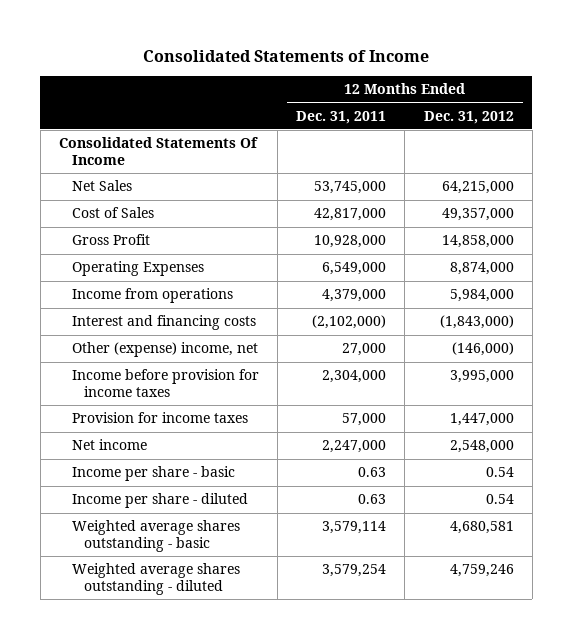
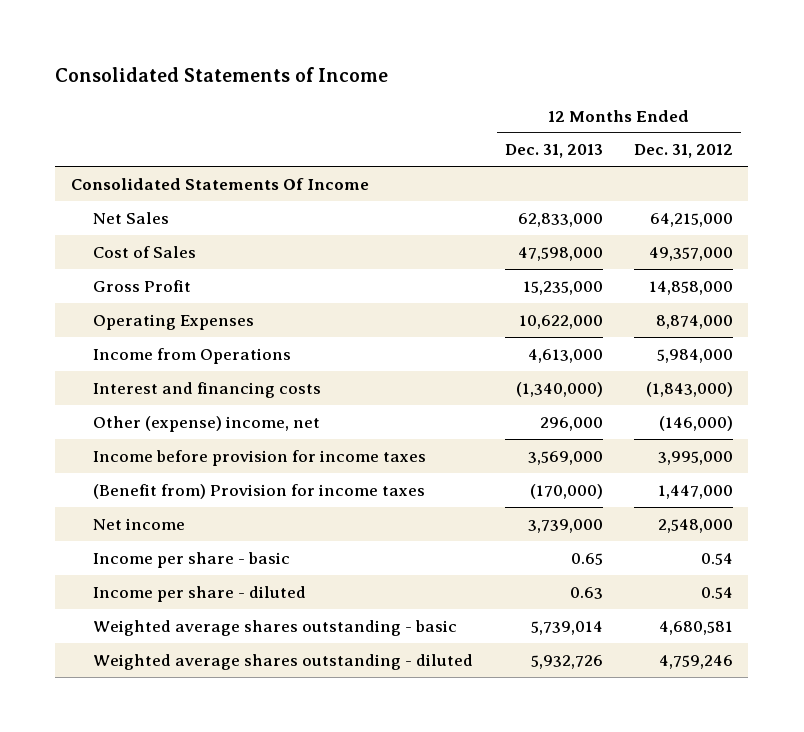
- | 12 Months Ended Dec. 31, 2011 | 12 Months Ended Dec. 31, 2012
+ | 12 Months Ended Dec. 31, 2013 | 12 Months Ended Dec. 31, 2012
- Income from operations | 4,379,000 | 5,984,000
+ Income from Operations | 4,613,000 | 5,984,000
- Provision for income taxes | 57,000 | 1,447,000
+ (Benefit from) Provision for income taxes | (170,000) | 1,447,000

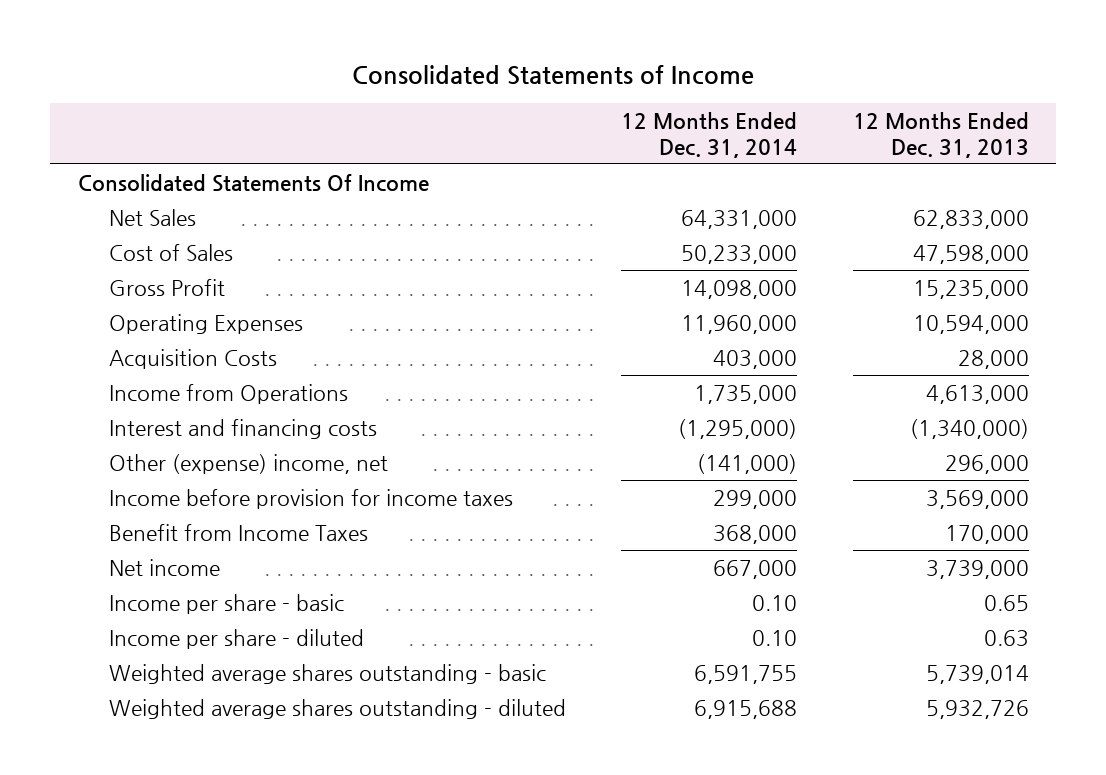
- | 12 Months Ended Dec. 31, 2013 | 12 Months Ended Dec. 31, 2012
+ | 12 Months Ended Dec. 31, 2014 | 12 Months Ended Dec. 31, 2013
- Operating Expenses | 10,622,000 | 8,874,000
+ Operating Expenses | 11,960,000 | 10,594,000
+ Acquisition Costs | 403,000 | 28,000
- (Benefit from) Provision for income taxes | (170,000) | 1,447,000
+ Benefit from Income Taxes | 368,000 | 170,000

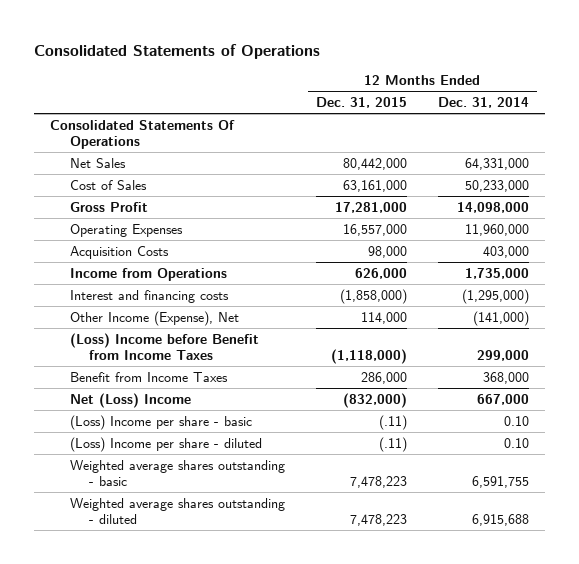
- Consolidated Statements of Income
+ Consolidated Statements of Operations
- | 12 Months Ended Dec. 31, 2014 | 12 Months Ended Dec. 31, 2013
+ | 12 Months Ended Dec. 31, 2015 | 12 Months Ended Dec. 31, 2014
- Consolidated Statements Of Income
+ Consolidated Statements Of Operations
- Other (expense) income, net | (141,000) | 296,000
- Income before provision for income taxes | 299,000 | 3,569,000
+ Other Income (Expense), Net | 114,000 | (141,000)
+ (Loss) Income before Benefit from Income Taxes | (1,118,000) | 299,000
- Net income | 667,000 | 3,739,000
- Income per share - basic | 0.10 | 0.65
- Income per share - diluted | 0.10 | 0.63
+ Net (Loss) Income | (832,000) | 667,000
+ (Loss) Income per share - basic | (.11) | 0.10
+ (Loss) Income per share - diluted | (.11) | 0.10

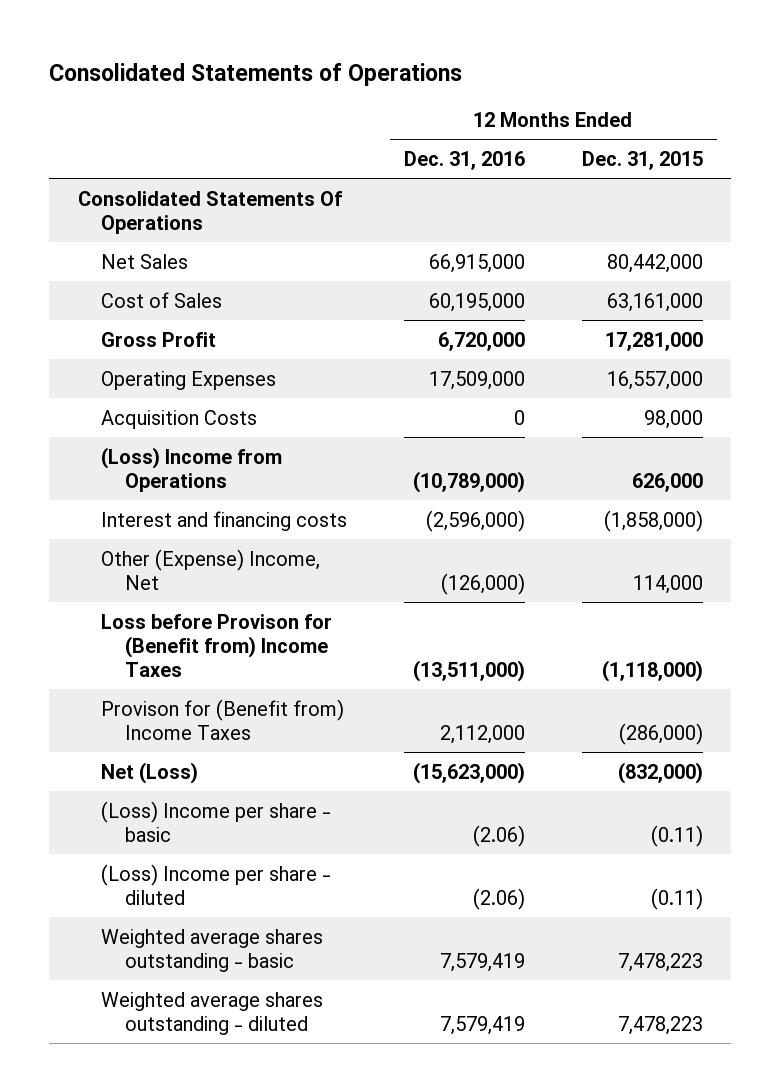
- | 12 Months Ended Dec. 31, 2015 | 12 Months Ended Dec. 31, 2014
+ | 12 Months Ended Dec. 31, 2016 | 12 Months Ended Dec. 31, 2015
- Income from Operations | 626,000 | 1,735,000
+ (Loss) Income from Operations | (10,789,000) | 626,000
- Other Income (Expense), Net | 114,000 | (141,000)
- (Loss) Income before Benefit from Income Taxes | (1,118,000) | 299,000
- Benefit from Income Taxes | 286,000 | 368,000
- Net (Loss) Income | (832,000) | 667,000
- (Loss) Income per share - basic | (.11) | 0.10
- (Loss) Income per share - diluted | (.11) | 0.10
+ Other (Expense) Income, Net | (126,000) | 114,000
+ Loss before Provison for (Benefit from) Income Taxes | (13,511,000) | (1,118,000)
+ Provison for (Benefit from) Income Taxes | 2,112,000 | (286,000)
+ Net (Loss) | (15,623,000) | (832,000)
+ (Loss) Income per share - basic | (2.06) | (0.11)
+ (Loss) Income per share - diluted | (2.06) | (0.11)

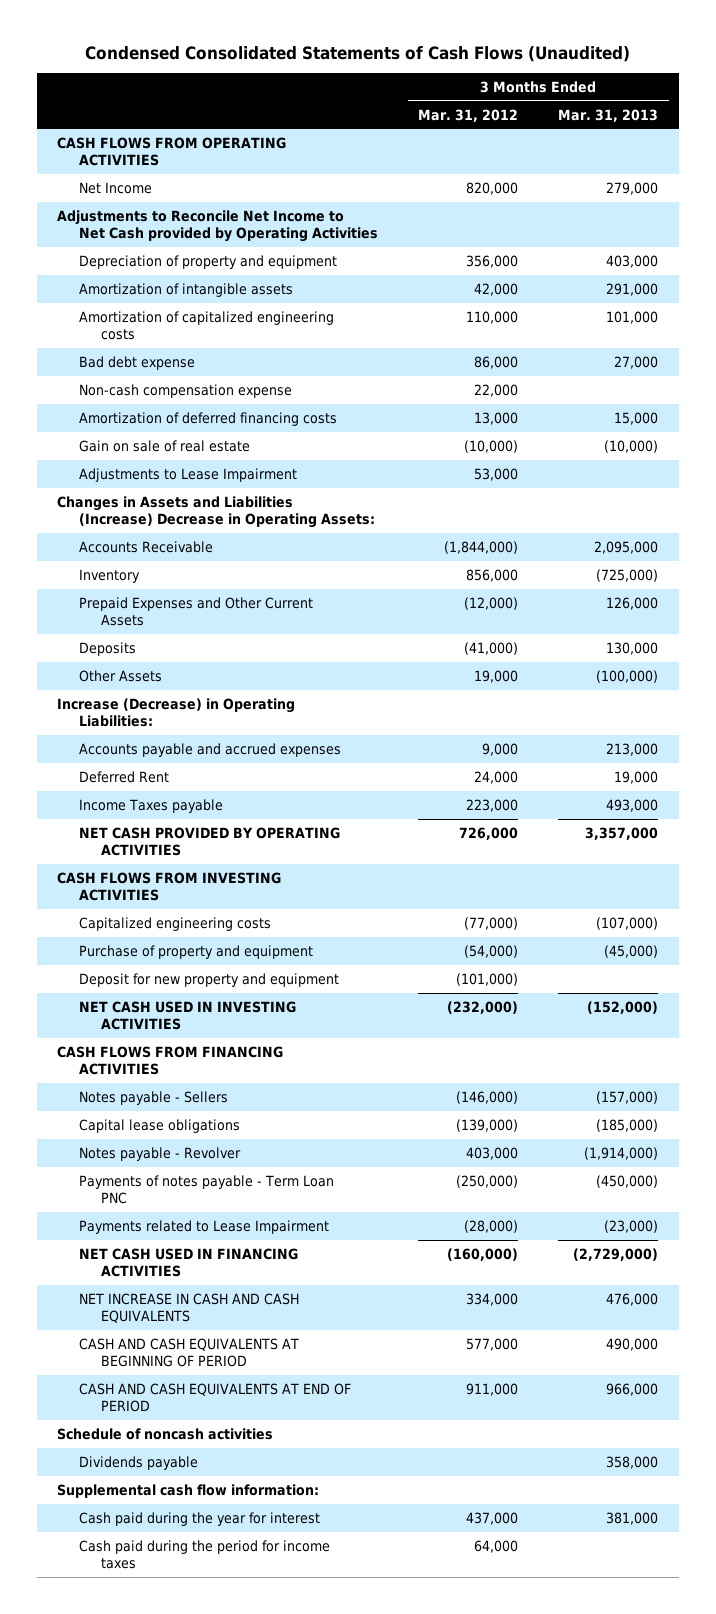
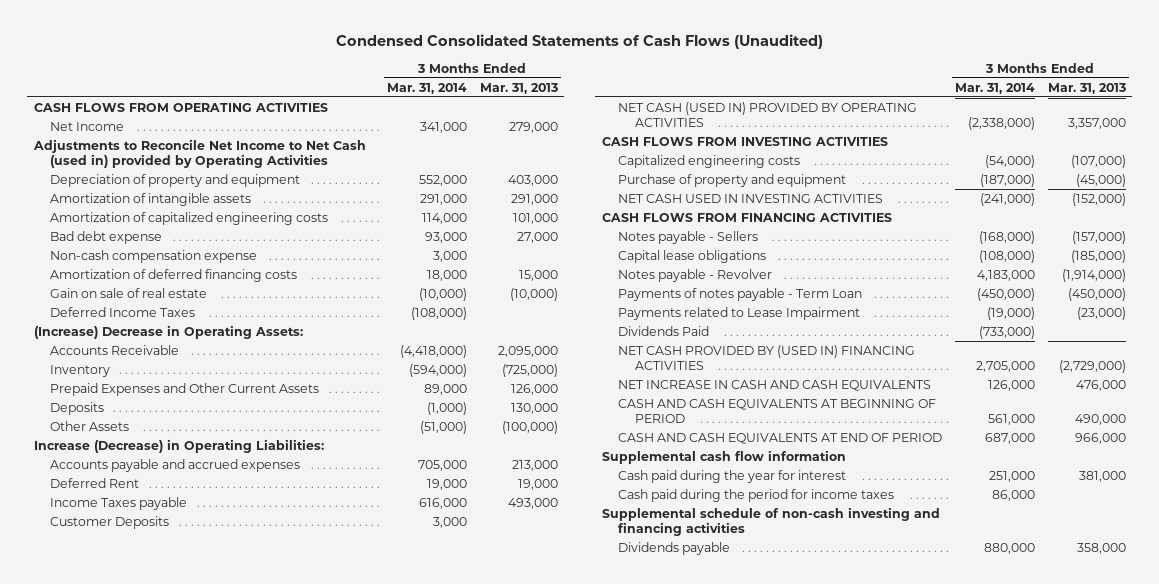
- | 3 Months Ended Mar. 31, 2012 | 3 Months Ended Mar. 31, 2013
+ | 3 Months Ended Mar. 31, 2014 | 3 Months Ended Mar. 31, 2013
- Adjustments to Reconcile Net Income to Net Cash provided by Operating Activities
+ Adjustments to Reconcile Net Income to Net Cash (used in) provided by Operating Activities
- Adjustments to Lease Impairment | 53,000 |
- Changes in Assets and Liabilities (Increase) Decrease in Operating Assets:
+ Deferred Income Taxes | (108,000) |
+ (Increase) Decrease in Operating Assets:
- NET CASH PROVIDED BY OPERATING ACTIVITIES | 726,000 | 3,357,000
+ Customer Deposits | 3,000 |
+ NET CASH (USED IN) PROVIDED BY OPERATING ACTIVITIES | (2,338,000) | 3,357,000
- Deposit for new property and equipment | (101,000) |
- Payments of notes payable - Term Loan PNC | (250,000) | (450,000)
+ Payments of notes payable - Term Loan | (450,000) | (450,000)
- NET CASH USED IN FINANCING ACTIVITIES | (160,000) | (2,729,000)
+ Dividends Paid | (733,000) |
+ NET CASH PROVIDED BY (USED IN) FINANCING ACTIVITIES | 2,705,000 | (2,729,000)
- Schedule of noncash activities
- Supplemental cash flow information:
+ Supplemental cash flow information
+ Supplemental schedule of non-cash investing and financing activities
moved down: Dividends payable | 880,000 | 358,000

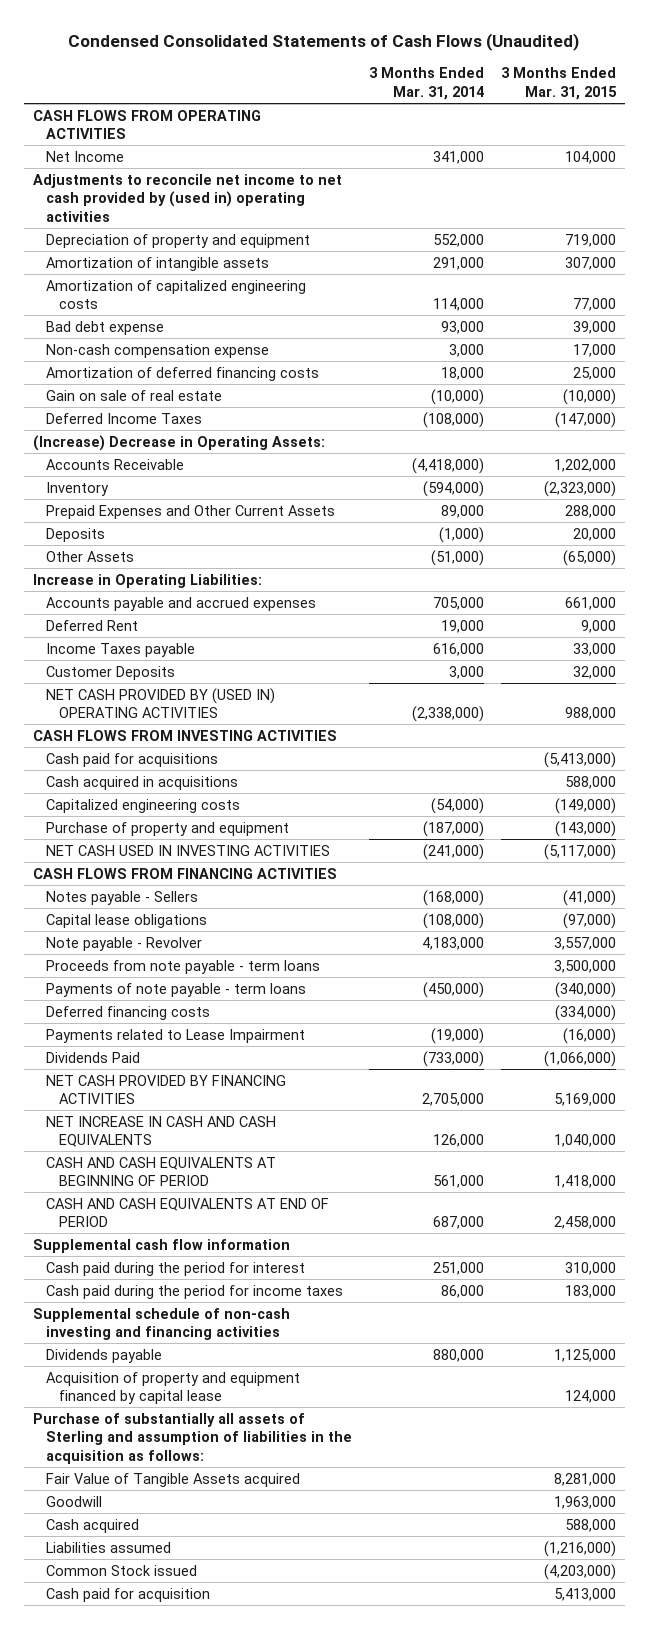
- | 3 Months Ended Mar. 31, 2014 | 3 Months Ended Mar. 31, 2013
+ | 3 Months Ended Mar. 31, 2014 | 3 Months Ended Mar. 31, 2015
- Adjustments to Reconcile Net Income to Net Cash (used in) provided by Operating Activities
+ Adjustments to reconcile net income to net cash provided by (used in) operating activities
- Increase (Decrease) in Operating Liabilities:
+ Increase in Operating Liabilities:
- NET CASH (USED IN) PROVIDED BY OPERATING ACTIVITIES | (2,338,000) | 3,357,000
+ NET CASH PROVIDED BY (USED IN) OPERATING ACTIVITIES | (2,338,000) | 988,000
+ Cash paid for acquisitions | | (5,413,000)
+ Cash acquired in acquisitions | | 588,000
- Notes payable - Revolver | 4,183,000 | (1,914,000)
- Payments of notes payable - Term Loan | (450,000) | (450,000)
+ Note payable - Revolver | 4,183,000 | 3,557,000
+ Proceeds from note payable - term loans | | 3,500,000
+ Payments of note payable - term loans | (450,000) | (340,000)
+ Deferred financing costs | | (334,000)
- NET CASH PROVIDED BY (USED IN) FINANCING ACTIVITIES | 2,705,000 | (2,729,000)
+ NET CASH PROVIDED BY FINANCING ACTIVITIES | 2,705,000 | 5,169,000
- Cash paid during the year for interest | 251,000 | 381,000
+ Cash paid during the period for interest | 251,000 | 310,000
+ Acquisition of property and equipment financed by capital lease | | 124,000
+ Purchase of substantially all assets of Sterling and assumption of liabilities in the acquisition as follows:
+ Fair Value of Tangible Assets acquired | | 8,281,000
+ Goodwill | | 1,963,000
+ Cash acquired | | 588,000
+ Liabilities assumed | | (1,216,000)
+ Common Stock issued | | (4,203,000)
+ Cash paid for acquisition | | 5,413,000

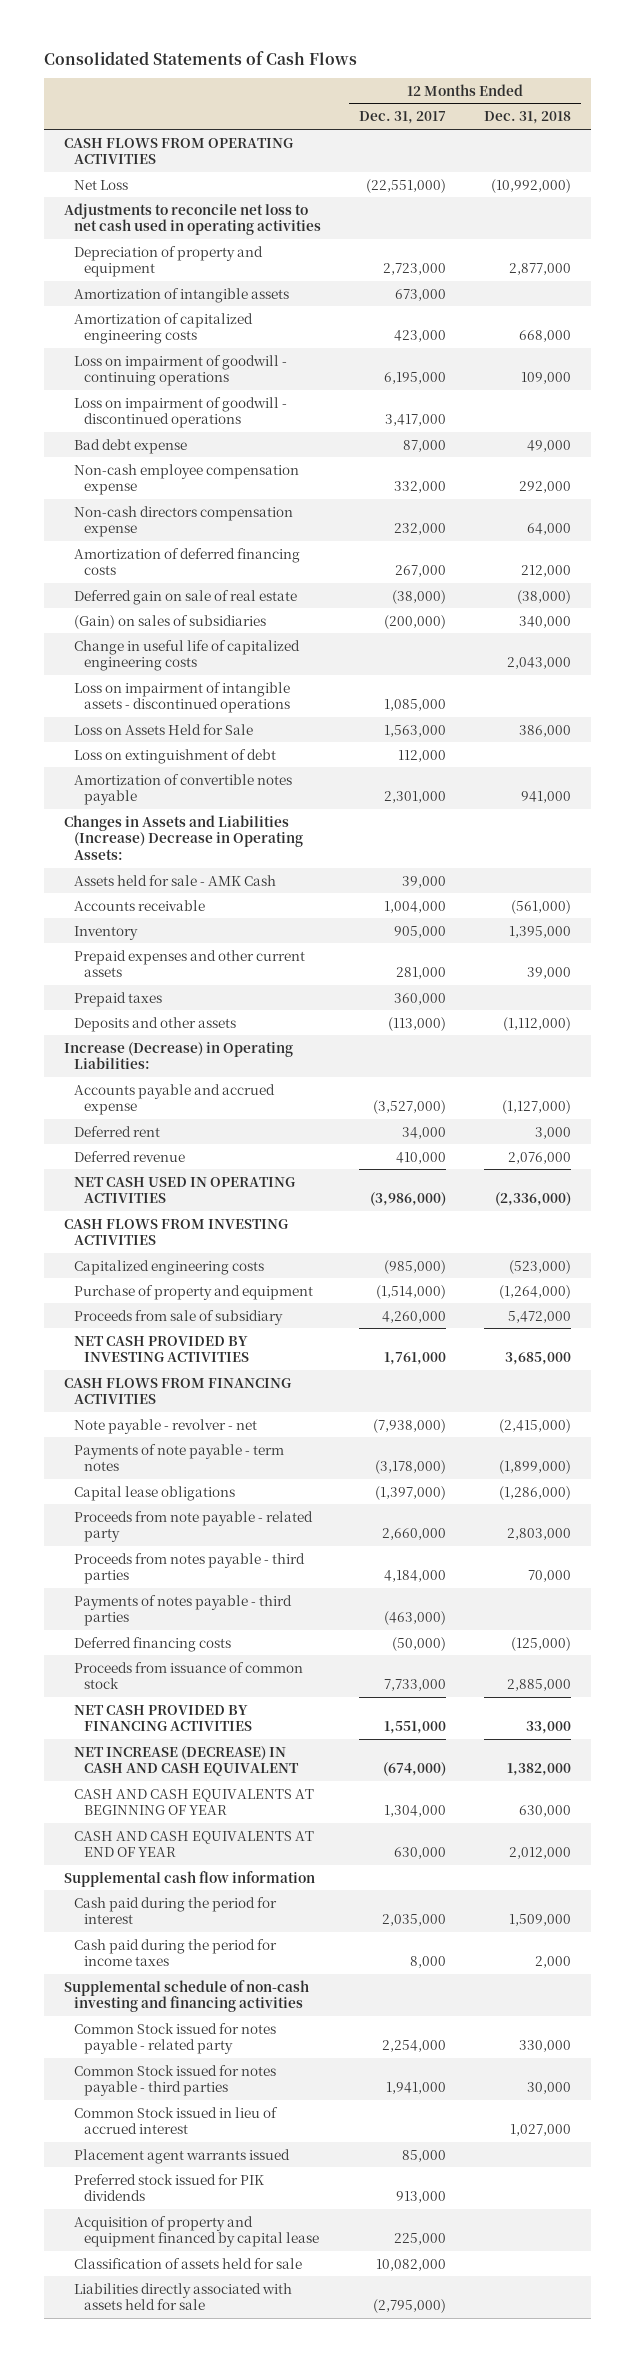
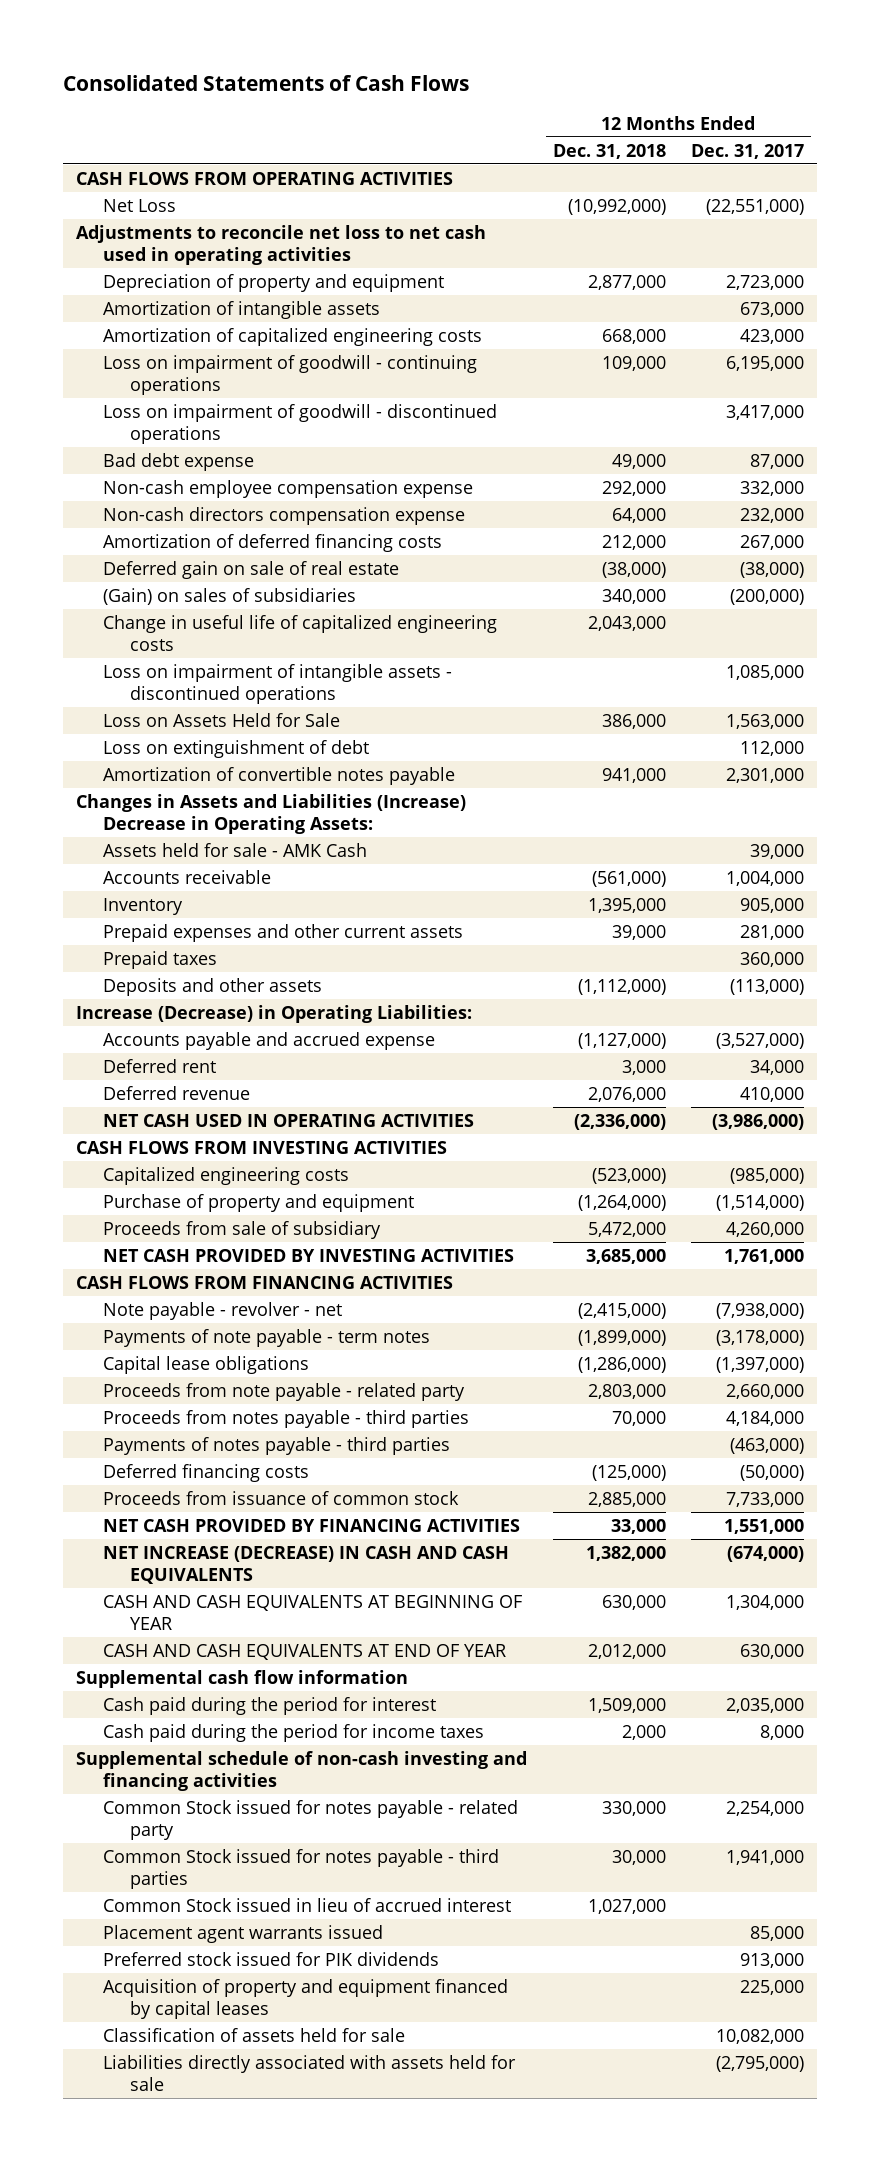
- | 12 Months Ended Dec. 31, 2017 | 12 Months Ended Dec. 31, 2018
+ | 12 Months Ended Dec. 31, 2018 | 12 Months Ended Dec. 31, 2017
- NET INCREASE (DECREASE) IN CASH AND CASH EQUIVALENT | (674,000) | 1,382,000
+ NET INCREASE (DECREASE) IN CASH AND CASH EQUIVALENTS | 1,382,000 | (674,000)
- Acquisition of property and equipment financed by capital lease | 225,000 |
+ Acquisition of property and equipment financed by capital leases | | 225,000

